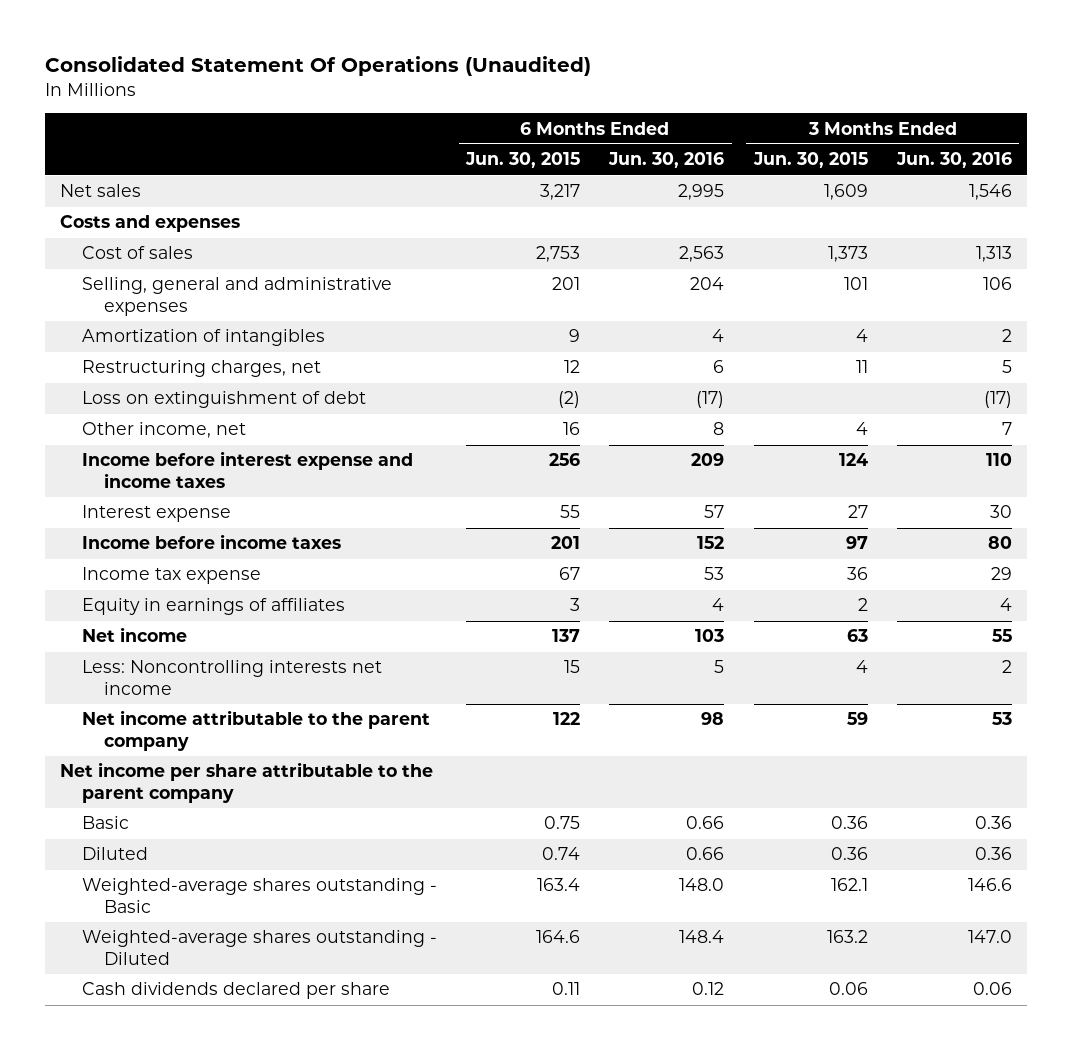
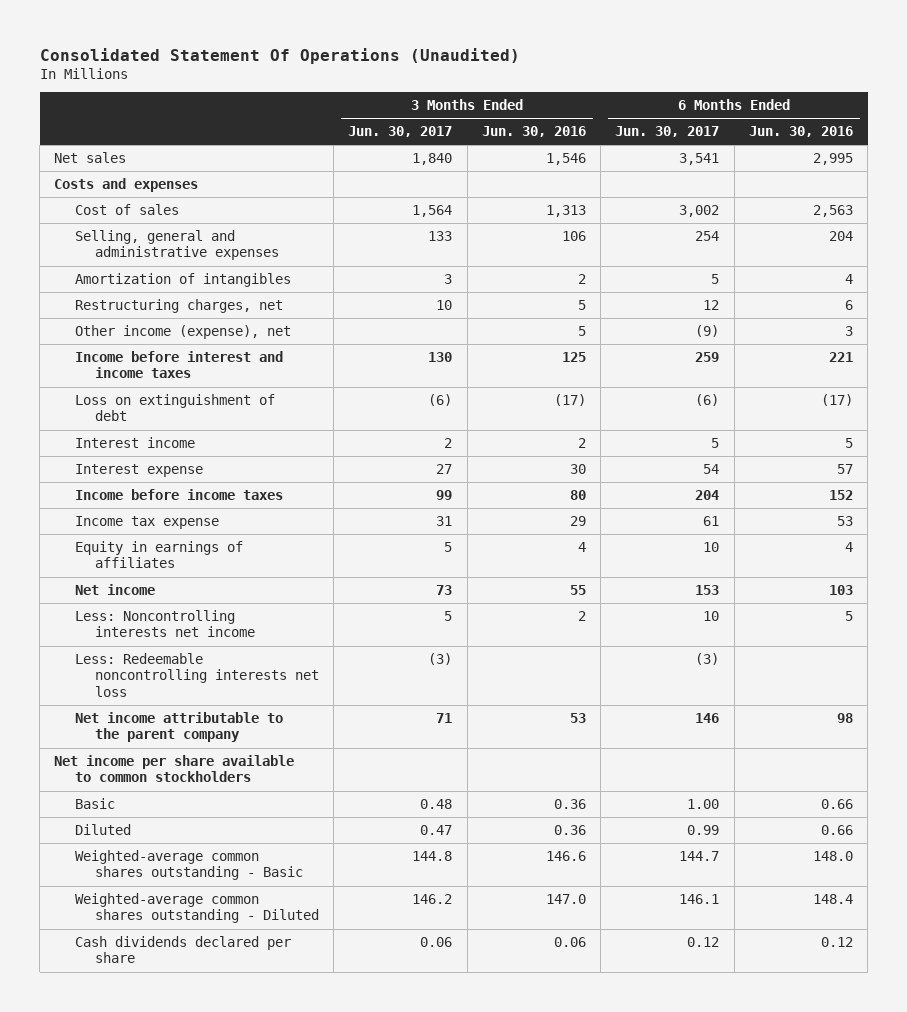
- | 6 Months Ended Jun. 30, 2015 | 6 Months Ended Jun. 30, 2016 | 3 Months Ended Jun. 30, 2015 | 3 Months Ended Jun. 30, 2016
+ | 3 Months Ended Jun. 30, 2017 | 3 Months Ended Jun. 30, 2016 | 6 Months Ended Jun. 30, 2017 | 6 Months Ended Jun. 30, 2016
+ Other income (expense), net | | 5 | (9) | 3
+ Income before interest and income taxes | 130 | 125 | 259 | 221
- Other income, net | 16 | 8 | 4 | 7
- Income before interest expense and income taxes | 256 | 209 | 124 | 110
+ Interest income | 2 | 2 | 5 | 5
+ Less: Redeemable noncontrolling interests net loss | (3) | | (3) |
- Net income per share attributable to the parent company
+ Net income per share available to common stockholders
- Weighted-average shares outstanding - Basic | 163.4 | 148.0 | 162.1 | 146.6
- Weighted-average shares outstanding - Diluted | 164.6 | 148.4 | 163.2 | 147.0
+ Weighted-average common shares outstanding - Basic | 144.8 | 146.6 | 144.7 | 148.0
+ Weighted-average common shares outstanding - Diluted | 146.2 | 147.0 | 146.1 | 148.4

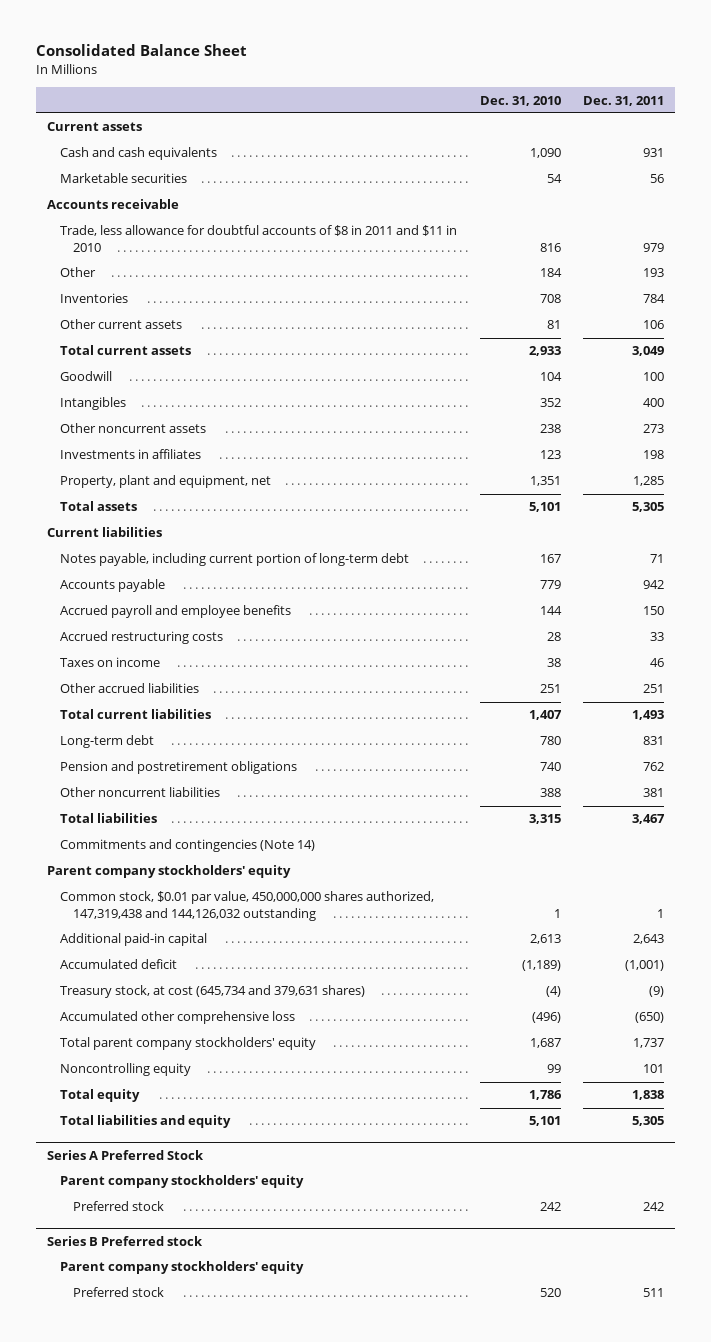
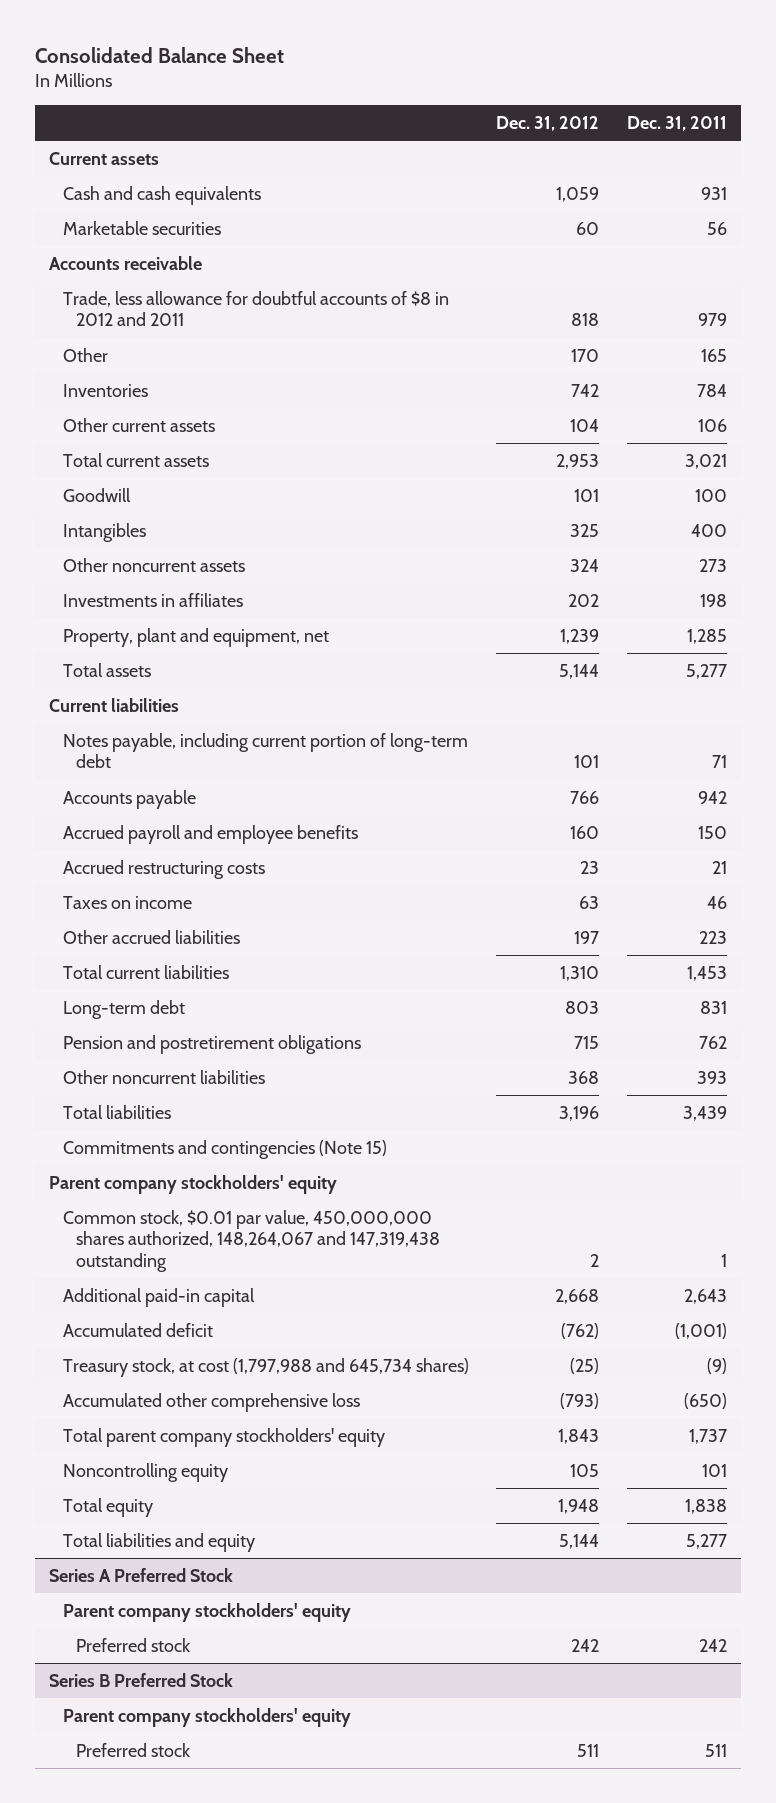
- | Dec. 31, 2010 | Dec. 31, 2011
+ | Dec. 31, 2012 | Dec. 31, 2011
- Trade, less allowance for doubtful accounts of $8 in 2011 and $11 in 2010 | 816 | 979
- Other | 184 | 193
+ Trade, less allowance for doubtful accounts of $8 in 2012 and 2011 | 818 | 979
+ Other | 170 | 165
- Total current assets | 2,933 | 3,049
+ Total current assets | 2,953 | 3,021
- Total assets | 5,101 | 5,305
+ Total assets | 5,144 | 5,277
- Accrued restructuring costs | 28 | 33
+ Accrued restructuring costs | 23 | 21
- Other accrued liabilities | 251 | 251
- Total current liabilities | 1,407 | 1,493
+ Other accrued liabilities | 197 | 223
+ Total current liabilities | 1,310 | 1,453
- Other noncurrent liabilities | 388 | 381
- Total liabilities | 3,315 | 3,467
- Commitments and contingencies (Note 14)
+ Other noncurrent liabilities | 368 | 393
+ Total liabilities | 3,196 | 3,439
+ Commitments and contingencies (Note 15)
- Common stock, $0.01 par value, 450,000,000 shares authorized, 147,319,438 and 144,126,032 outstanding | 1 | 1
+ Common stock, $0.01 par value, 450,000,000 shares authorized, 148,264,067 and 147,319,438 outstanding | 2 | 1
- Treasury stock, at cost (645,734 and 379,631 shares) | (4) | (9)
+ Treasury stock, at cost (1,797,988 and 645,734 shares) | (25) | (9)
- Total liabilities and equity | 5,101 | 5,305
+ Total liabilities and equity | 5,144 | 5,277
- Series B Preferred stock
+ Series B Preferred Stock

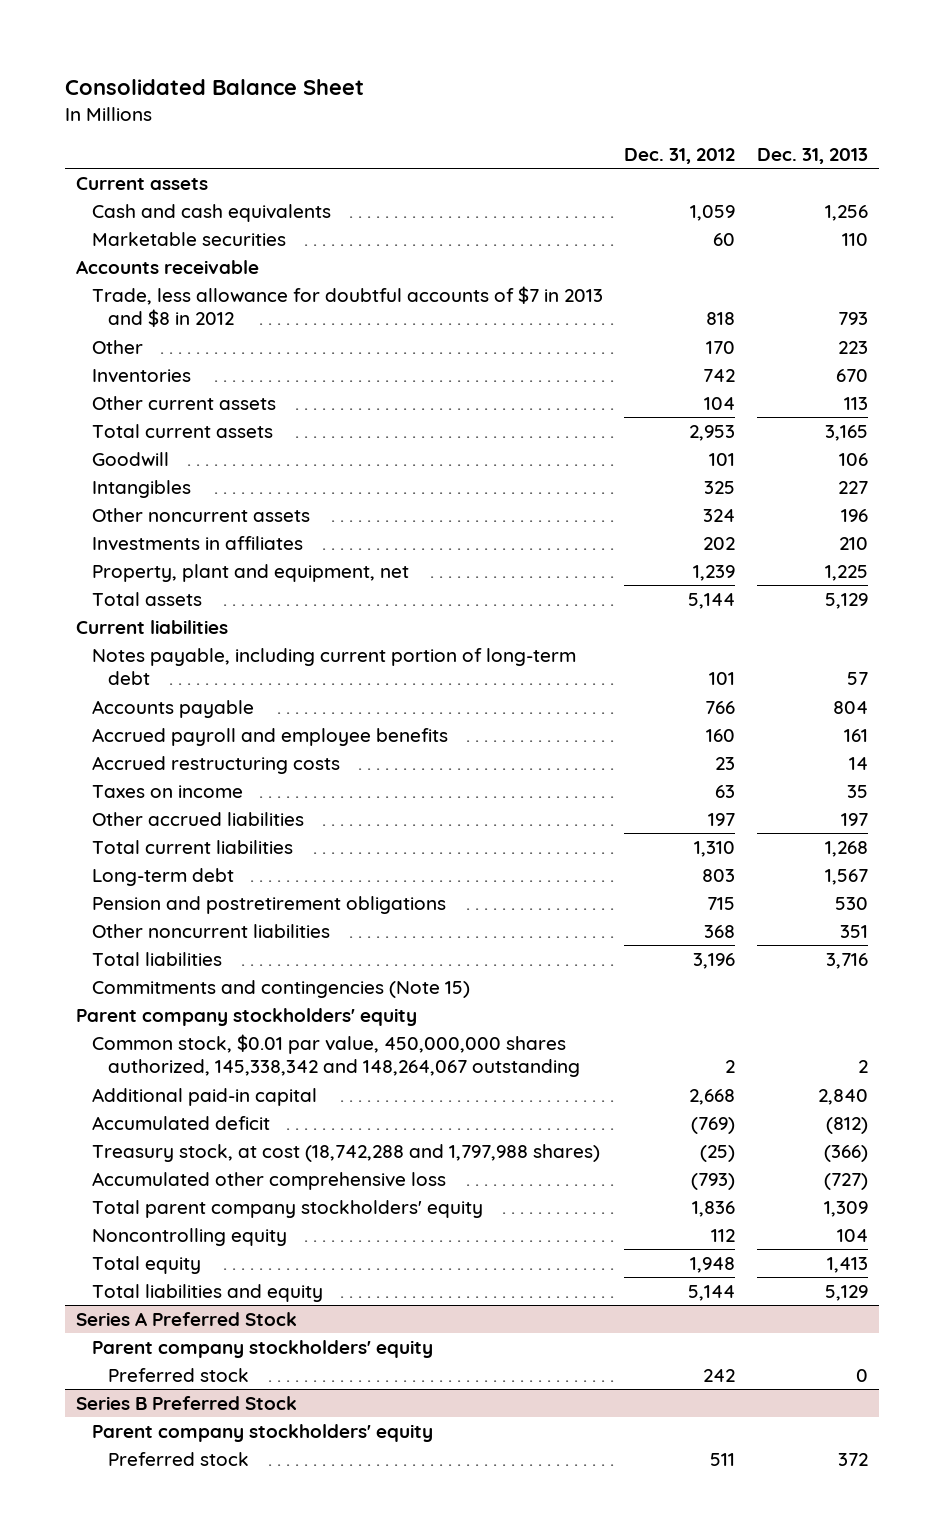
- | Dec. 31, 2012 | Dec. 31, 2011
+ | Dec. 31, 2012 | Dec. 31, 2013
- Trade, less allowance for doubtful accounts of $8 in 2012 and 2011 | 818 | 979
+ Trade, less allowance for doubtful accounts of $7 in 2013 and $8 in 2012 | 818 | 793
- Common stock, $0.01 par value, 450,000,000 shares authorized, 148,264,067 and 147,319,438 outstanding | 2 | 1
+ Common stock, $0.01 par value, 450,000,000 shares authorized, 145,338,342 and 148,264,067 outstanding | 2 | 2
- Accumulated deficit | (762) | (1,001)
- Treasury stock, at cost (1,797,988 and 645,734 shares) | (25) | (9)
+ Accumulated deficit | (769) | (812)
+ Treasury stock, at cost (18,742,288 and 1,797,988 shares) | (25) | (366)
- Total parent company stockholders' equity | 1,843 | 1,737
- Noncontrolling equity | 105 | 101
+ Total parent company stockholders' equity | 1,836 | 1,309
+ Noncontrolling equity | 112 | 104

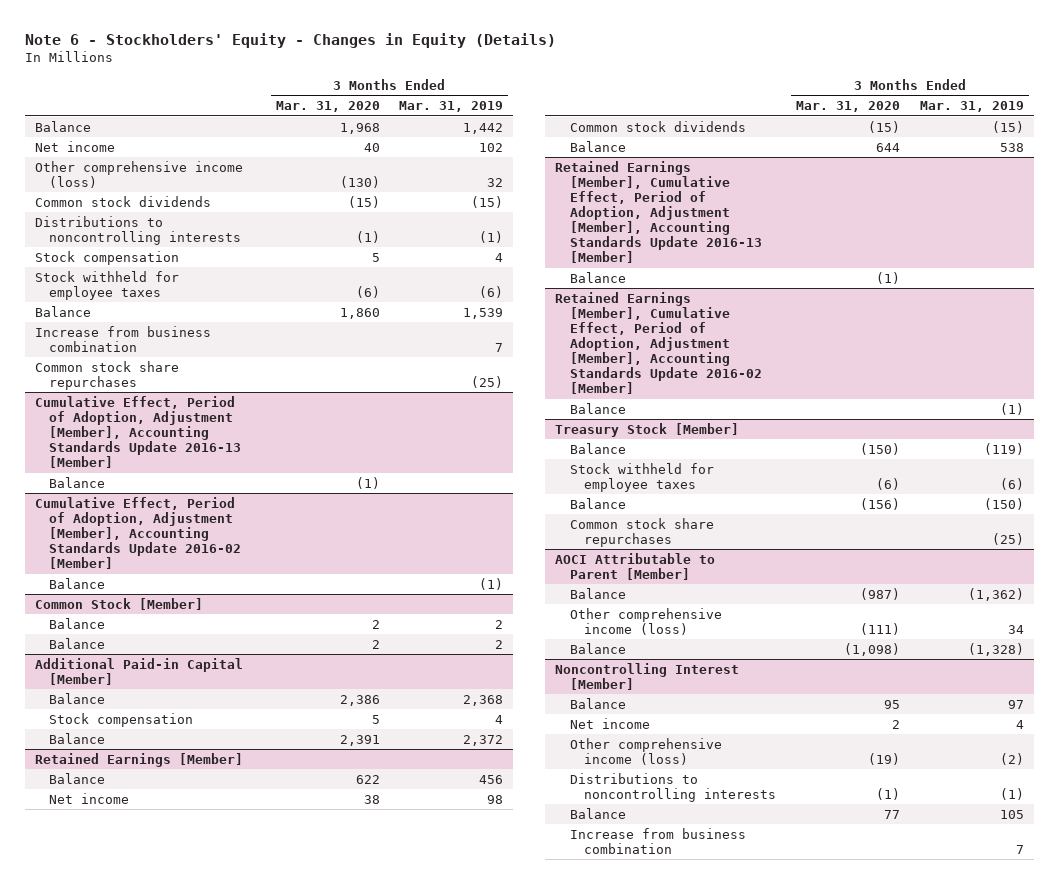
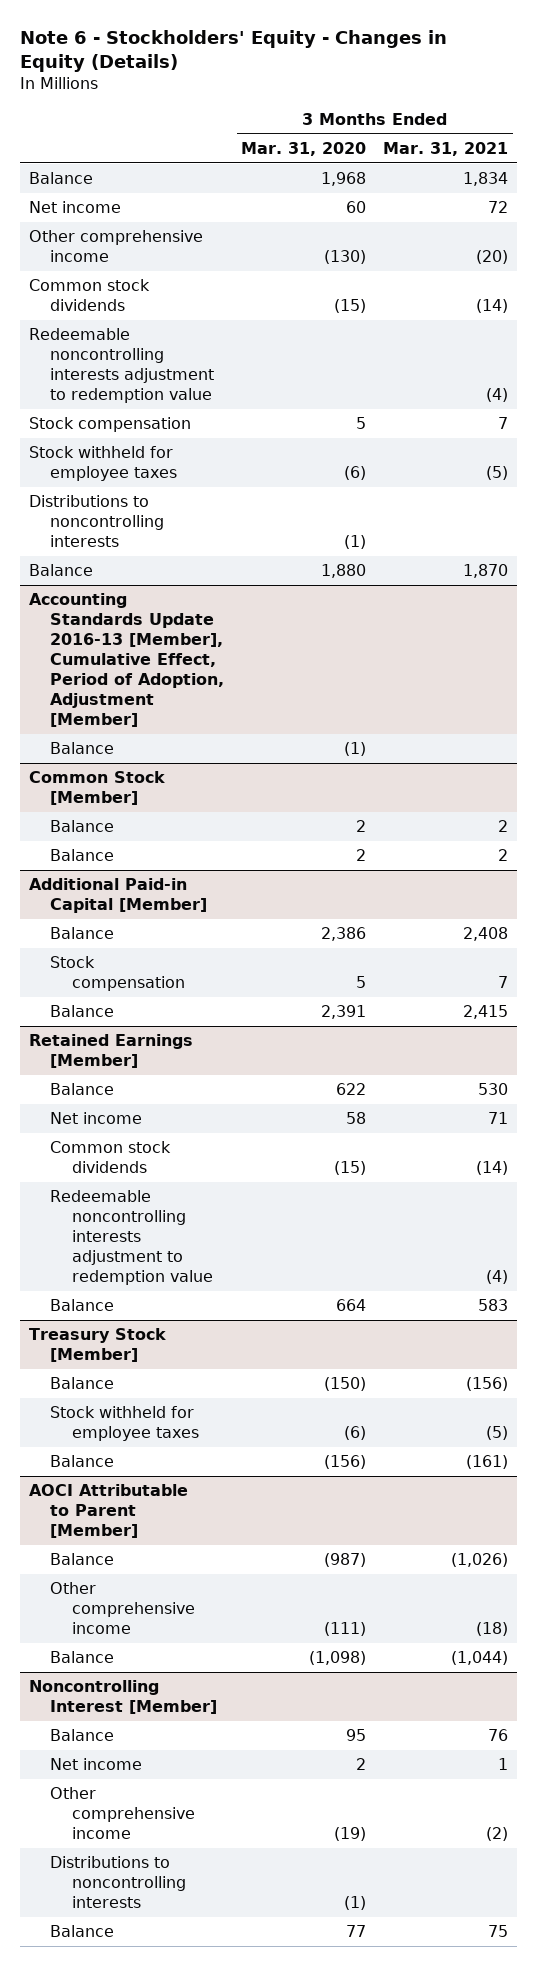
- | 3 Months Ended Mar. 31, 2020 | 3 Months Ended Mar. 31, 2019
+ | 3 Months Ended Mar. 31, 2020 | 3 Months Ended Mar. 31, 2021
- Net income | 40 | 102
- Other comprehensive income (loss) | (130) | 32
+ Net income | 60 | 72
+ Other comprehensive income | (130) | (20)
+ Redeemable noncontrolling interests adjustment to redemption value | | (4)
- Balance | 1,860 | 1,539
- Increase from business combination | | 7
- Common stock share repurchases | | (25)
- Cumulative Effect, Period of Adoption, Adjustment [Member], Accounting Standards Update 2016-13 [Member]
moved down: Distributions to noncontrolling interests | (1) |
+ Balance | 1,880 | 1,870
+ Accounting Standards Update 2016-13 [Member], Cumulative Effect, Period of Adoption, Adjustment [Member]
- Cumulative Effect, Period of Adoption, Adjustment [Member], Accounting Standards Update 2016-02 [Member]
- Balance | | (1)
@ Retained Earnings [Member]
- Net income | 38 | 98
+ Net income | 58 | 71
- Balance | 644 | 538
- Retained Earnings [Member], Cumulative Effect, Period of Adoption, Adjustment [Member], Accounting Standards Update 2016-13 [Member]
- Balance | (1) |
- Retained Earnings [Member], Cumulative Effect, Period of Adoption, Adjustment [Member], Accounting Standards Update 2016-02 [Member]
- Balance | | (1)
@ Retained Earnings [Member]
+ Redeemable noncontrolling interests adjustment to redemption value | | (4)
+ Balance | 664 | 583
@ Treasury Stock [Member]
- Common stock share repurchases | | (25)
@ AOCI Attributable to Parent [Member]
- Other comprehensive income (loss) | (111) | 34
+ Other comprehensive income | (111) | (18)
@ Noncontrolling Interest [Member]
- Other comprehensive income (loss) | (19) | (2)
+ Other comprehensive income | (19) | (2)
- Increase from business combination | | 7

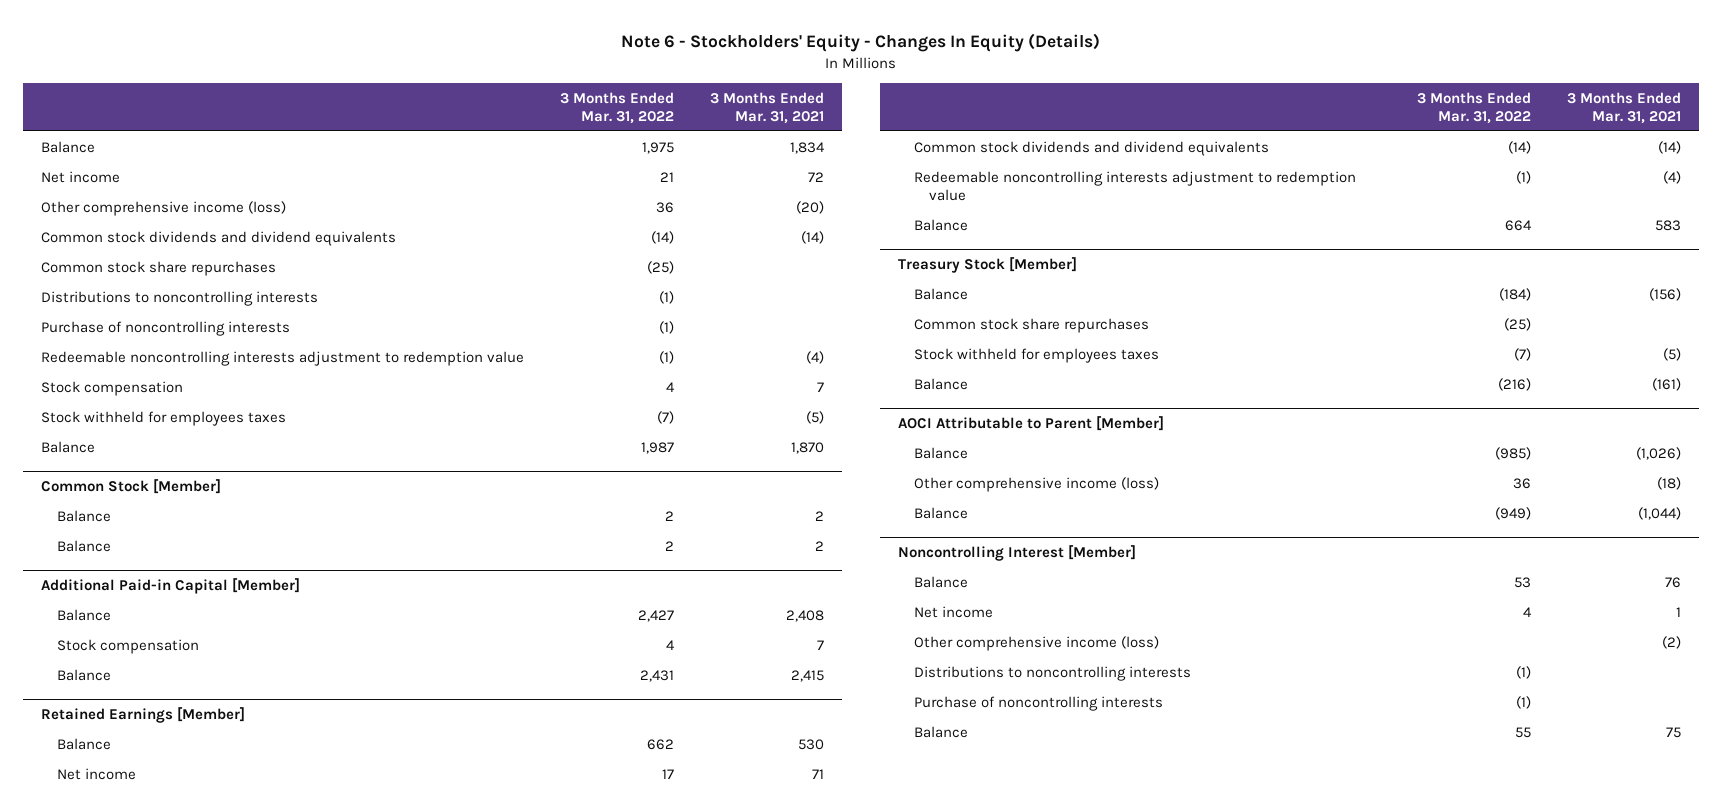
- Note 6 - Stockholders' Equity - Changes in Equity (Details)
+ Note 6 - Stockholders' Equity - Changes In Equity (Details)
- | 3 Months Ended Mar. 31, 2020 | 3 Months Ended Mar. 31, 2021
+ | 3 Months Ended Mar. 31, 2022 | 3 Months Ended Mar. 31, 2021
- Other comprehensive income | (130) | (20)
- Common stock dividends | (15) | (14)
+ Other comprehensive income (loss) | 36 | (20)
+ Common stock dividends and dividend equivalents | (14) | (14)
+ Common stock share repurchases | (25) |
moved up: Distributions to noncontrolling interests | (1) |
+ Purchase of noncontrolling interests | (1) |
- Stock withheld for employee taxes | (6) | (5)
+ Stock withheld for employees taxes | (7) | (5)
- Accounting Standards Update 2016-13 [Member], Cumulative Effect, Period of Adoption, Adjustment [Member]
- Balance | (1) |
@ Retained Earnings [Member]
- Common stock dividends | (15) | (14)
+ Common stock dividends and dividend equivalents | (14) | (14)
@ Treasury Stock [Member]
- Stock withheld for employee taxes | (6) | (5)
+ Common stock share repurchases | (25) |
+ Stock withheld for employees taxes | (7) | (5)
@ AOCI Attributable to Parent [Member]
- Other comprehensive income | (111) | (18)
+ Other comprehensive income (loss) | 36 | (18)
@ Noncontrolling Interest [Member]
- Other comprehensive income | (19) | (2)
+ Other comprehensive income (loss) | | (2)
+ Purchase of noncontrolling interests | (1) |

